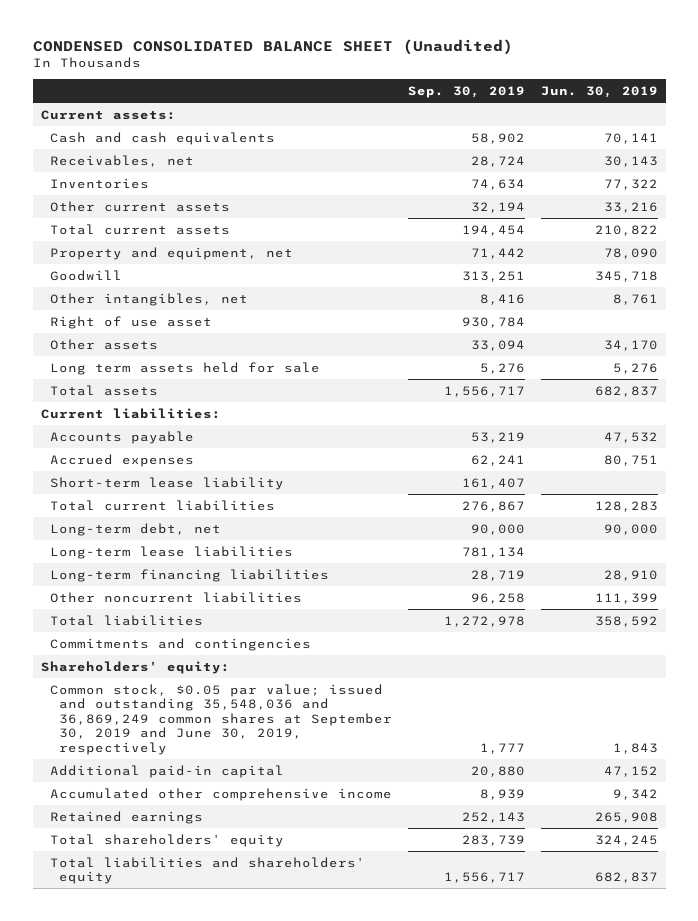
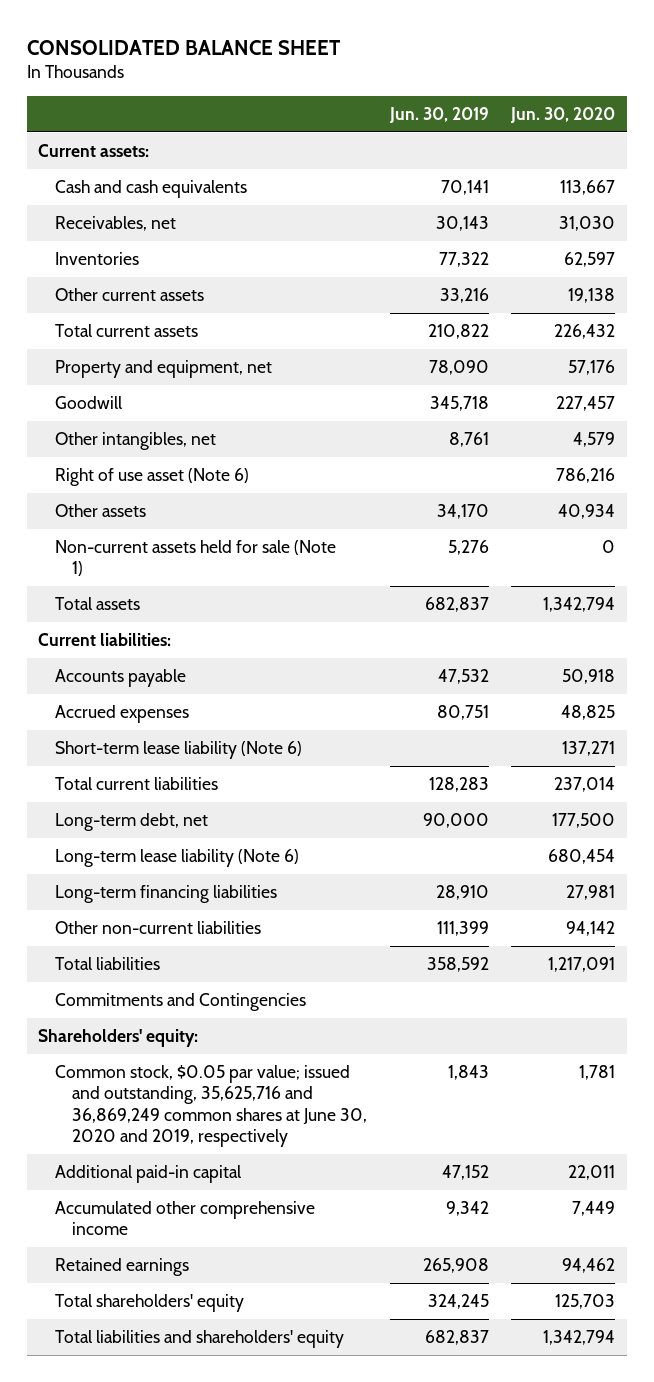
- CONDENSED CONSOLIDATED BALANCE SHEET (Unaudited)
+ CONSOLIDATED BALANCE SHEET
- | Sep. 30, 2019 | Jun. 30, 2019
+ | Jun. 30, 2019 | Jun. 30, 2020
- Right of use asset | 930,784 |
+ Right of use asset (Note 6) | | 786,216
- Long term assets held for sale | 5,276 | 5,276
+ Non-current assets held for sale (Note 1) | 5,276 | 0
- Short-term lease liability | 161,407 |
+ Short-term lease liability (Note 6) | | 137,271
- Long-term lease liabilities | 781,134 |
+ Long-term lease liability (Note 6) | | 680,454
- Other noncurrent liabilities | 96,258 | 111,399
+ Other non-current liabilities | 111,399 | 94,142
- Commitments and contingencies
+ Commitments and Contingencies
- Common stock, $0.05 par value; issued and outstanding 35,548,036 and 36,869,249 common shares at September 30, 2019 and June 30, 2019, respectively | 1,777 | 1,843
+ Common stock, $0.05 par value; issued and outstanding, 35,625,716 and 36,869,249 common shares at June 30, 2020 and 2019, respectively | 1,843 | 1,781

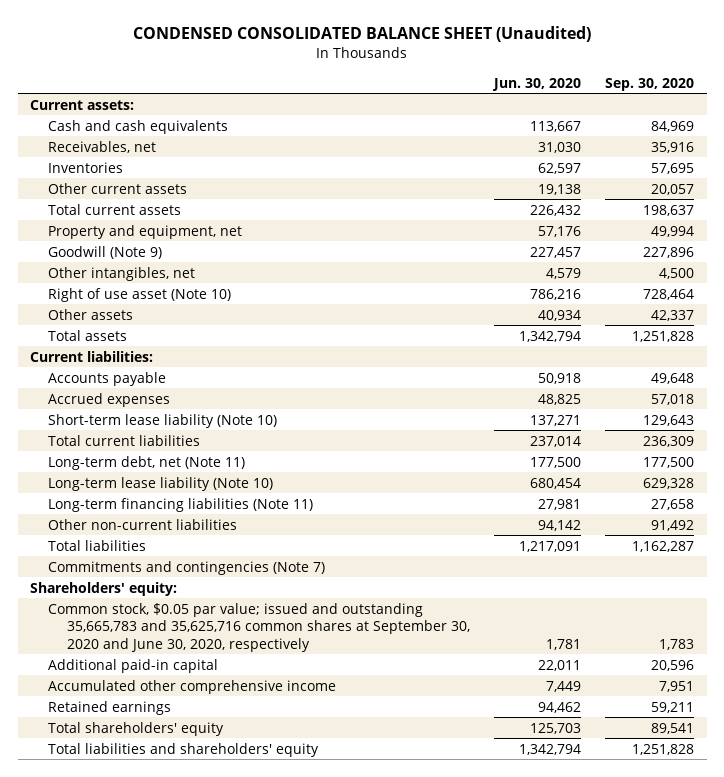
- CONSOLIDATED BALANCE SHEET
+ CONDENSED CONSOLIDATED BALANCE SHEET (Unaudited)
- | Jun. 30, 2019 | Jun. 30, 2020
+ | Jun. 30, 2020 | Sep. 30, 2020
- Goodwill | 345,718 | 227,457
+ Goodwill (Note 9) | 227,457 | 227,896
- Right of use asset (Note 6) | | 786,216
+ Right of use asset (Note 10) | 786,216 | 728,464
- Non-current assets held for sale (Note 1) | 5,276 | 0
- Short-term lease liability (Note 6) | | 137,271
+ Short-term lease liability (Note 10) | 137,271 | 129,643
- Long-term debt, net | 90,000 | 177,500
- Long-term lease liability (Note 6) | | 680,454
- Long-term financing liabilities | 28,910 | 27,981
+ Long-term debt, net (Note 11) | 177,500 | 177,500
+ Long-term lease liability (Note 10) | 680,454 | 629,328
+ Long-term financing liabilities (Note 11) | 27,981 | 27,658
- Commitments and Contingencies
+ Commitments and contingencies (Note 7)
- Common stock, $0.05 par value; issued and outstanding, 35,625,716 and 36,869,249 common shares at June 30, 2020 and 2019, respectively | 1,843 | 1,781
+ Common stock, $0.05 par value; issued and outstanding 35,665,783 and 35,625,716 common shares at September 30, 2020 and June 30, 2020, respectively | 1,781 | 1,783

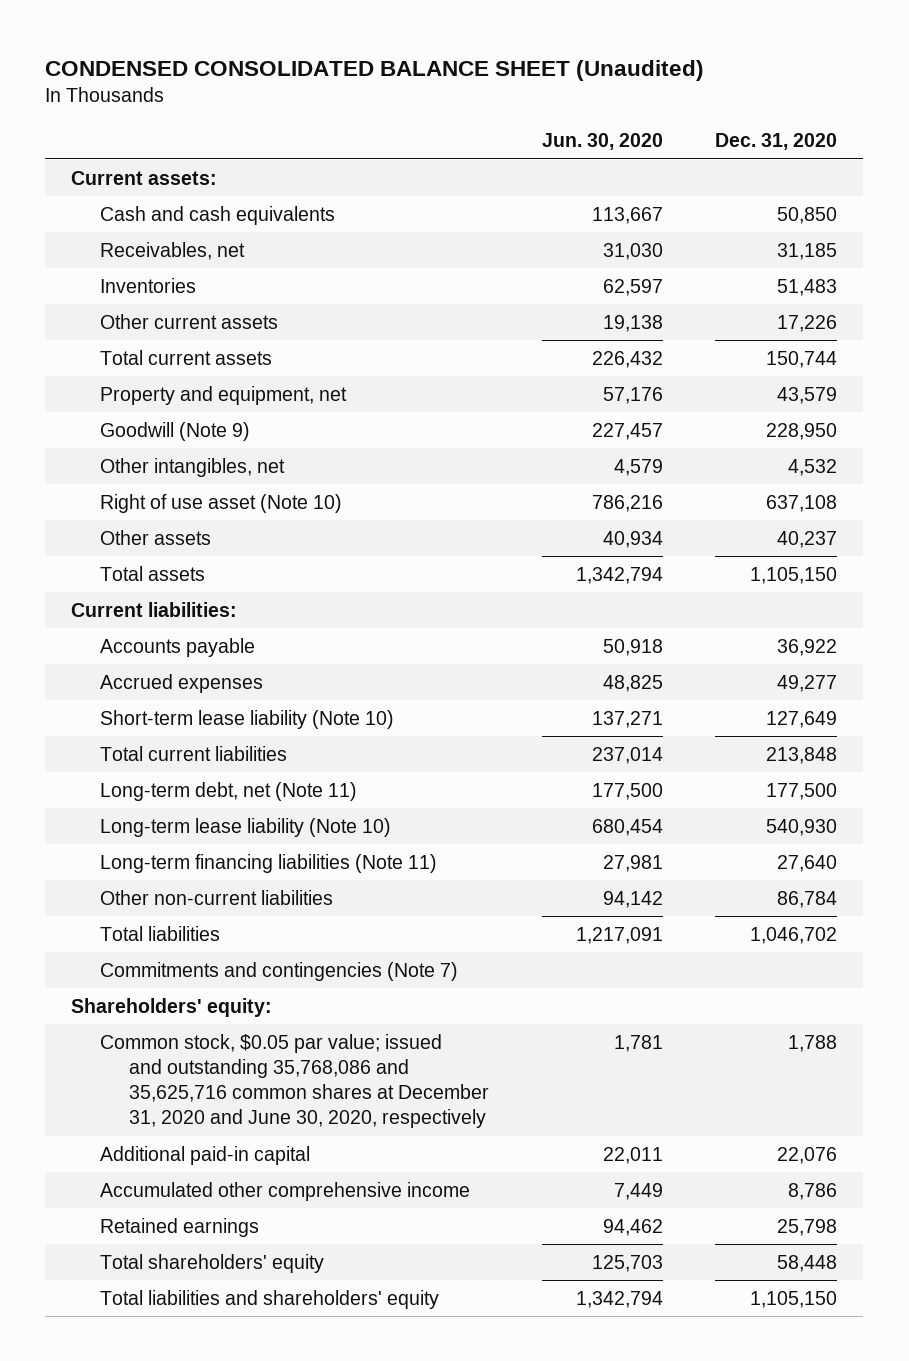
- | Jun. 30, 2020 | Sep. 30, 2020
+ | Jun. 30, 2020 | Dec. 31, 2020
- Common stock, $0.05 par value; issued and outstanding 35,665,783 and 35,625,716 common shares at September 30, 2020 and June 30, 2020, respectively | 1,781 | 1,783
+ Common stock, $0.05 par value; issued and outstanding 35,768,086 and 35,625,716 common shares at December 31, 2020 and June 30, 2020, respectively | 1,781 | 1,788

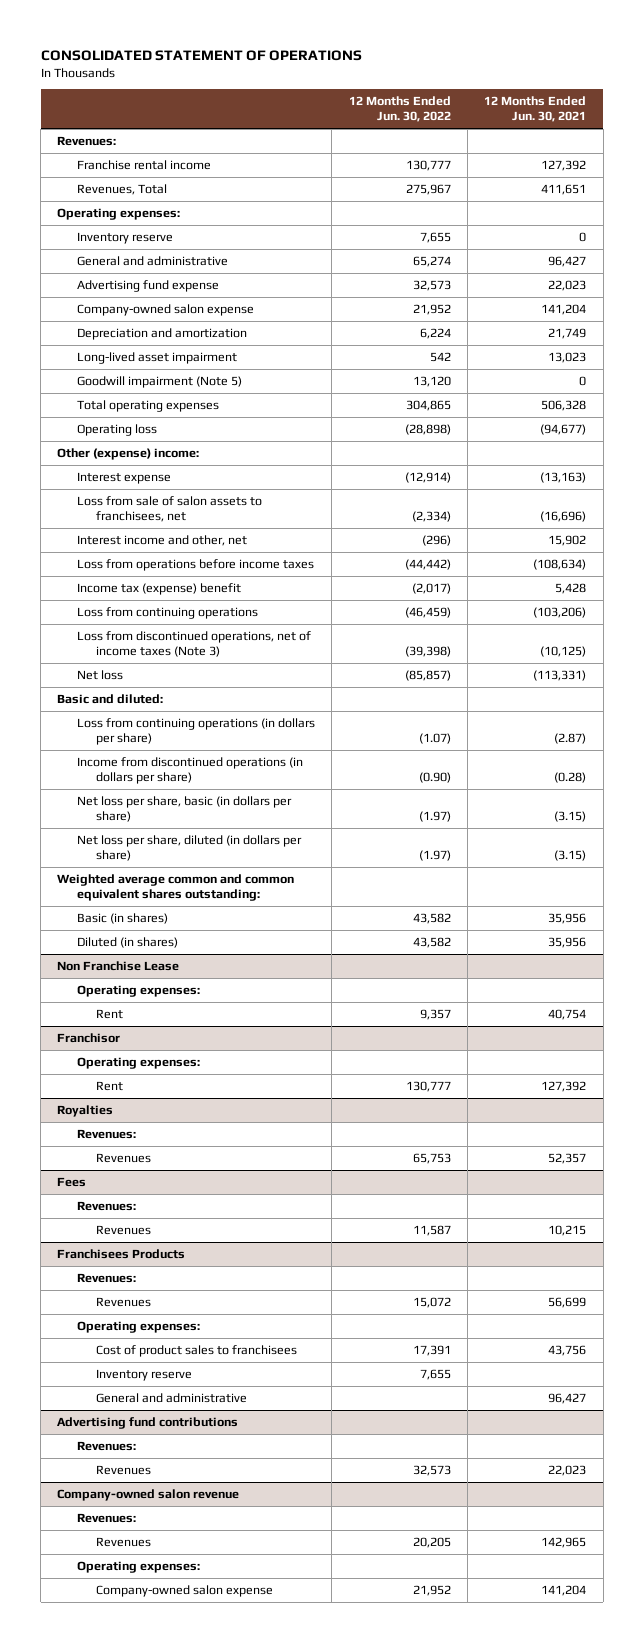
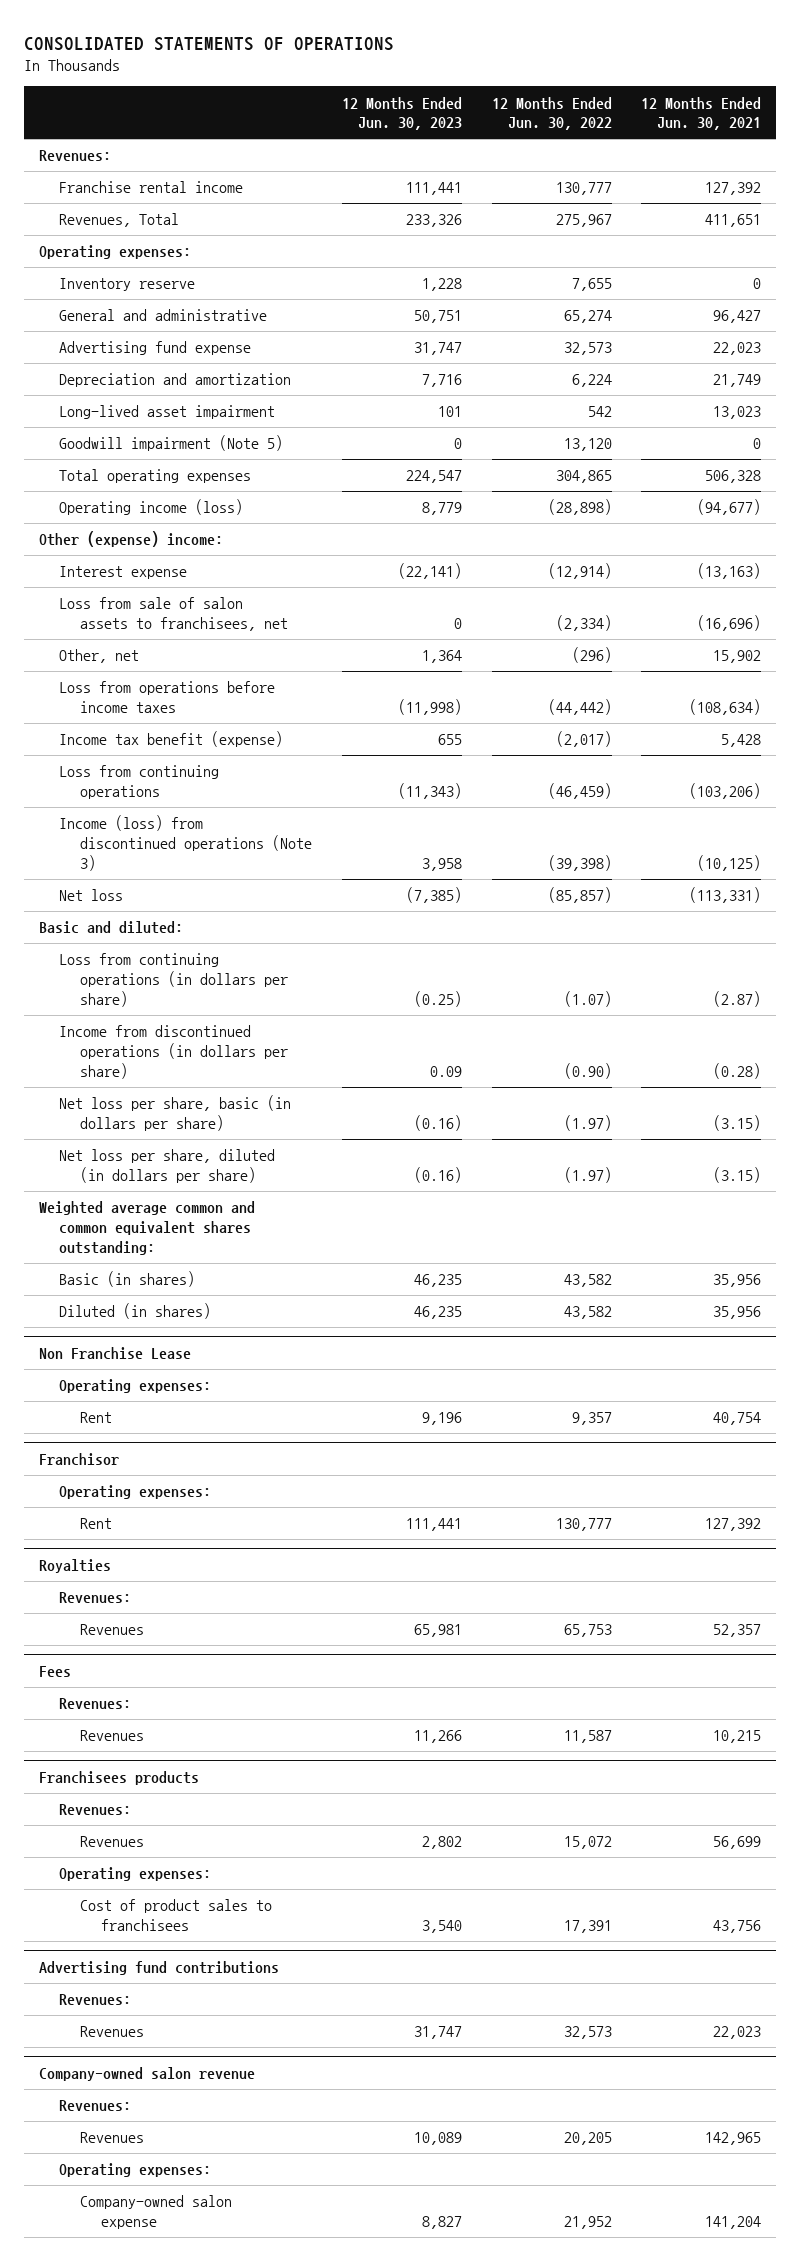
- CONSOLIDATED STATEMENT OF OPERATIONS
+ CONSOLIDATED STATEMENTS OF OPERATIONS
- | 12 Months Ended Jun. 30, 2022 | 12 Months Ended Jun. 30, 2021
+ | 12 Months Ended Jun. 30, 2023 | 12 Months Ended Jun. 30, 2022 | 12 Months Ended Jun. 30, 2021
- Company-owned salon expense | 21,952 | 141,204
- Operating loss | (28,898) | (94,677)
+ Operating income (loss) | 8,779 | (28,898) | (94,677)
- Interest income and other, net | (296) | 15,902
+ Other, net | 1,364 | (296) | 15,902
- Income tax (expense) benefit | (2,017) | 5,428
+ Income tax benefit (expense) | 655 | (2,017) | 5,428
- Loss from discontinued operations, net of income taxes (Note 3) | (39,398) | (10,125)
+ Income (loss) from discontinued operations (Note 3) | 3,958 | (39,398) | (10,125)
- Franchisees Products
+ Franchisees products
- Inventory reserve | 7,655 |
- General and administrative | | 96,427

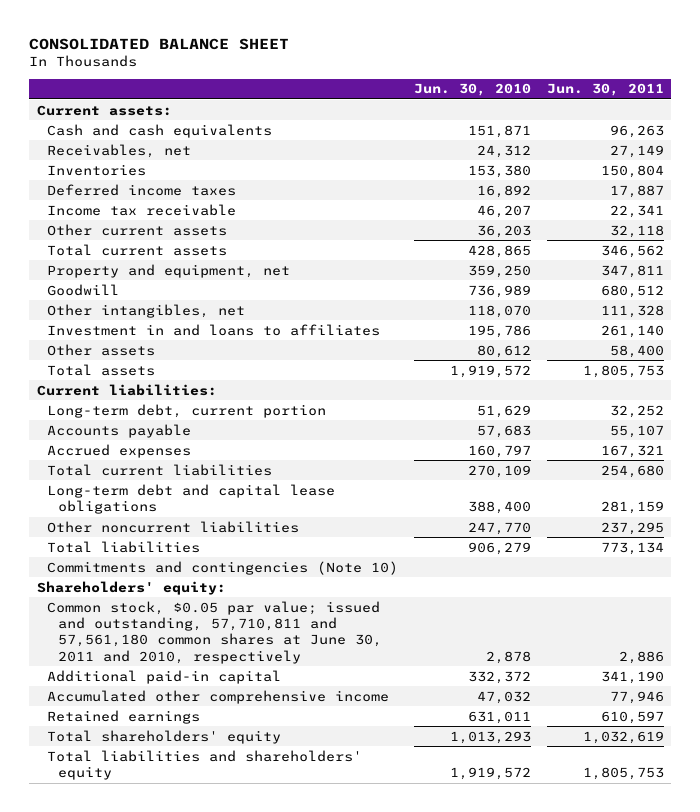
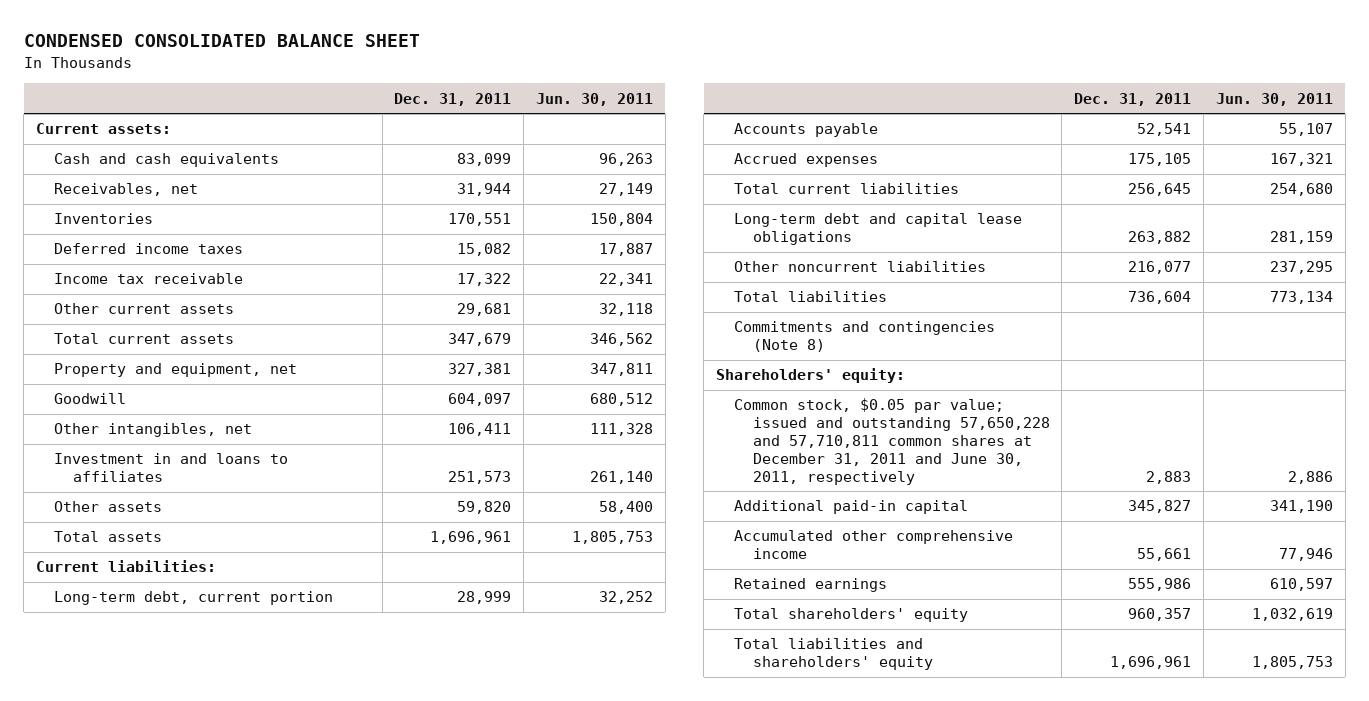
- CONSOLIDATED BALANCE SHEET
+ CONDENSED CONSOLIDATED BALANCE SHEET
- | Jun. 30, 2010 | Jun. 30, 2011
+ | Dec. 31, 2011 | Jun. 30, 2011
- Commitments and contingencies (Note 10)
+ Commitments and contingencies (Note 8)
- Common stock, $0.05 par value; issued and outstanding, 57,710,811 and 57,561,180 common shares at June 30, 2011 and 2010, respectively | 2,878 | 2,886
+ Common stock, $0.05 par value; issued and outstanding 57,650,228 and 57,710,811 common shares at December 31, 2011 and June 30, 2011, respectively | 2,883 | 2,886

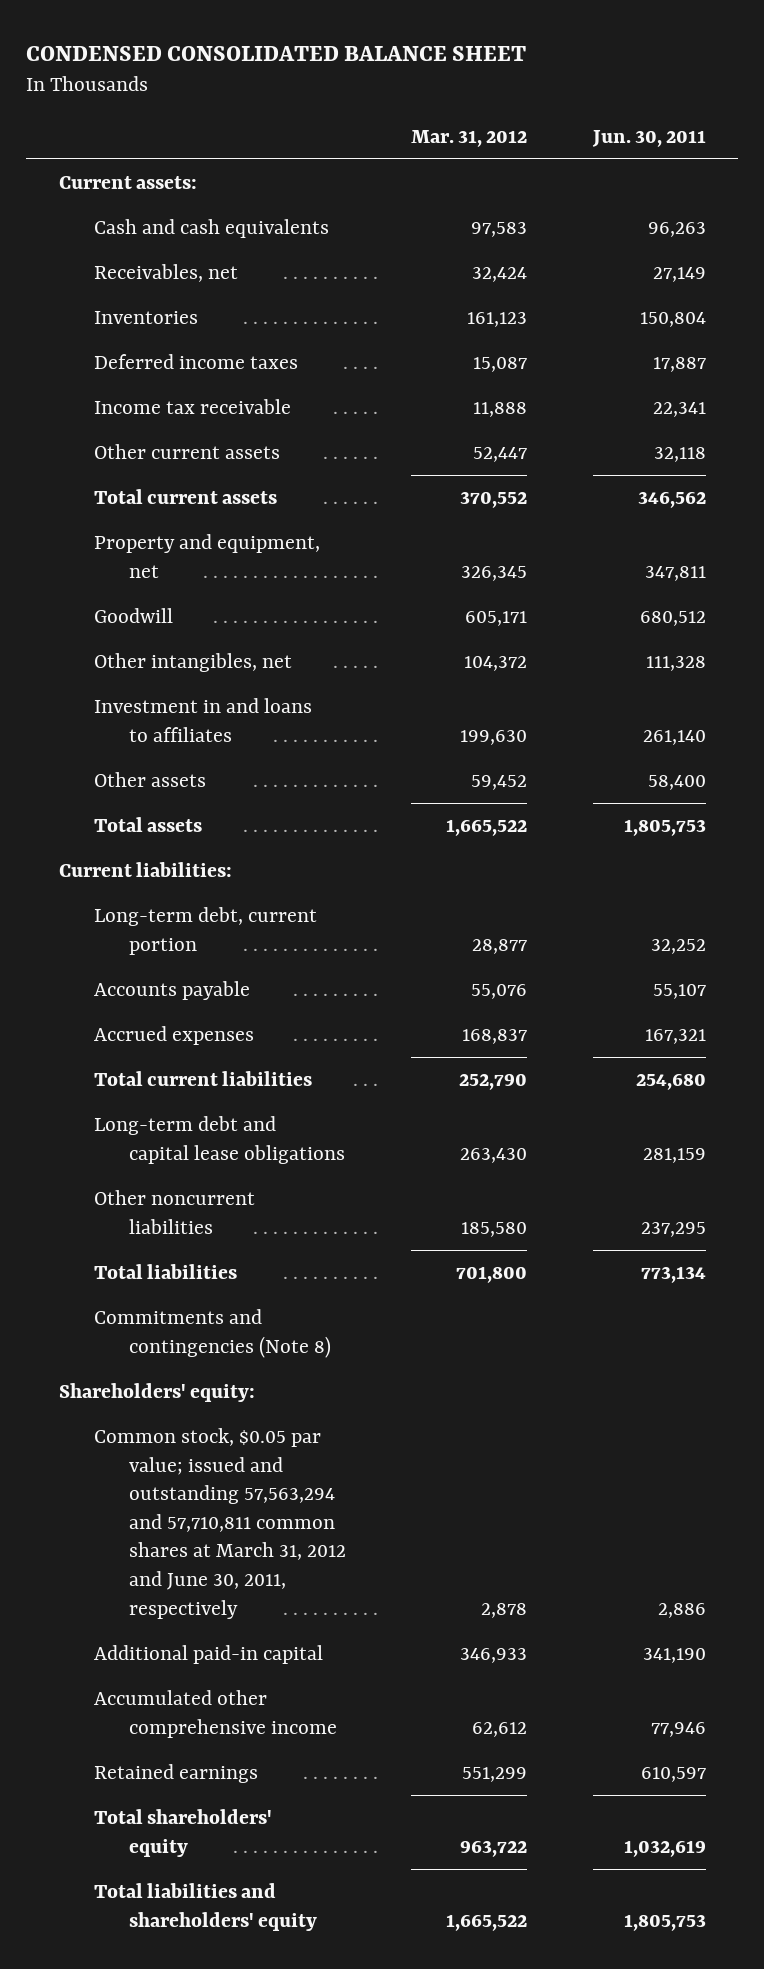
- | Dec. 31, 2011 | Jun. 30, 2011
+ | Mar. 31, 2012 | Jun. 30, 2011
- Common stock, $0.05 par value; issued and outstanding 57,650,228 and 57,710,811 common shares at December 31, 2011 and June 30, 2011, respectively | 2,883 | 2,886
+ Common stock, $0.05 par value; issued and outstanding 57,563,294 and 57,710,811 common shares at March 31, 2012 and June 30, 2011, respectively | 2,878 | 2,886

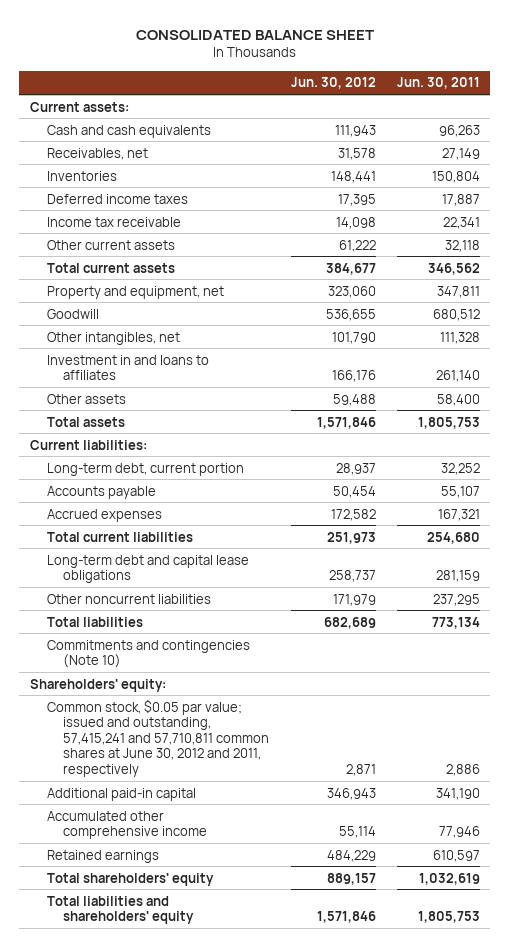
- CONDENSED CONSOLIDATED BALANCE SHEET
+ CONSOLIDATED BALANCE SHEET
- | Mar. 31, 2012 | Jun. 30, 2011
+ | Jun. 30, 2012 | Jun. 30, 2011
- Commitments and contingencies (Note 8)
+ Commitments and contingencies (Note 10)
- Common stock, $0.05 par value; issued and outstanding 57,563,294 and 57,710,811 common shares at March 31, 2012 and June 30, 2011, respectively | 2,878 | 2,886
+ Common stock, $0.05 par value; issued and outstanding, 57,415,241 and 57,710,811 common shares at June 30, 2012 and 2011, respectively | 2,871 | 2,886

